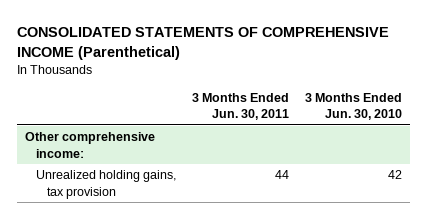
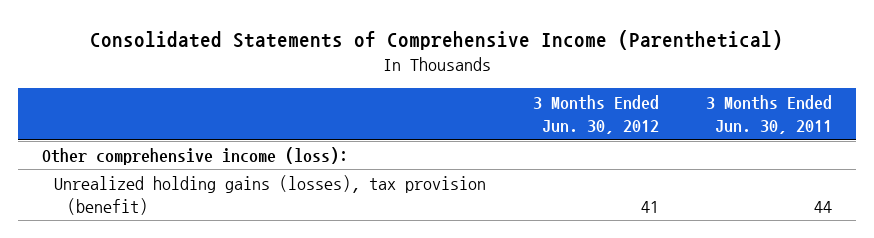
- CONSOLIDATED STATEMENTS OF COMPREHENSIVE INCOME (Parenthetical)
+ Consolidated Statements of Comprehensive Income (Parenthetical)
- | 3 Months Ended Jun. 30, 2011 | 3 Months Ended Jun. 30, 2010
+ | 3 Months Ended Jun. 30, 2012 | 3 Months Ended Jun. 30, 2011
- Other comprehensive income:
- Unrealized holding gains, tax provision | 44 | 42
+ Other comprehensive income (loss):
+ Unrealized holding gains (losses), tax provision (benefit) | 41 | 44

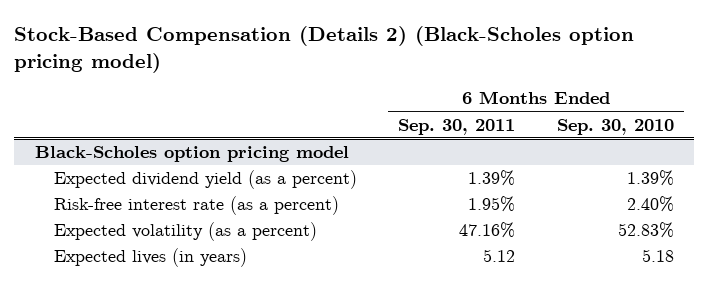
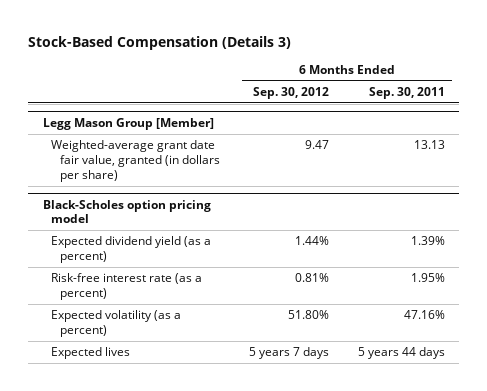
- Stock-Based Compensation (Details 2) (Black-Scholes option pricing model)
+ Stock-Based Compensation (Details 3)
- | 6 Months Ended Sep. 30, 2011 | 6 Months Ended Sep. 30, 2010
+ | 6 Months Ended Sep. 30, 2012 | 6 Months Ended Sep. 30, 2011
+ Legg Mason Group [Member]
+ Weighted-average grant date fair value, granted (in dollars per share) | 9.47 | 13.13
@ Black-Scholes option pricing model
- Expected lives (in years) | 5.12 | 5.18
+ Expected lives | 5 years 7 days | 5 years 44 days

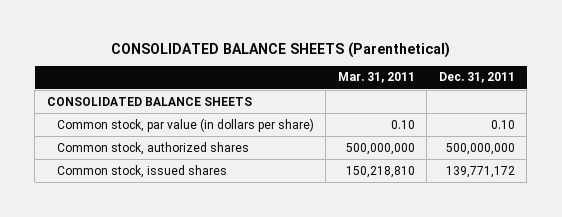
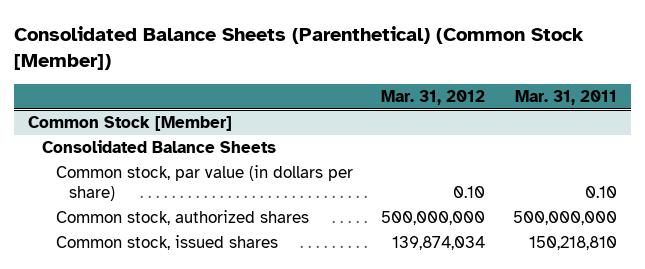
- CONSOLIDATED BALANCE SHEETS (Parenthetical)
+ Consolidated Balance Sheets (Parenthetical) (Common Stock [Member])
- | Mar. 31, 2011 | Dec. 31, 2011
+ | Mar. 31, 2012 | Mar. 31, 2011
- CONSOLIDATED BALANCE SHEETS
+ Common Stock [Member]
+ Consolidated Balance Sheets

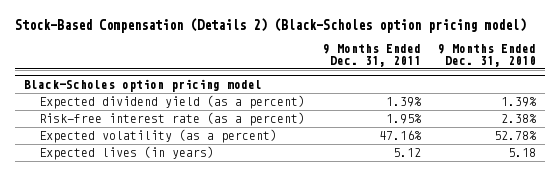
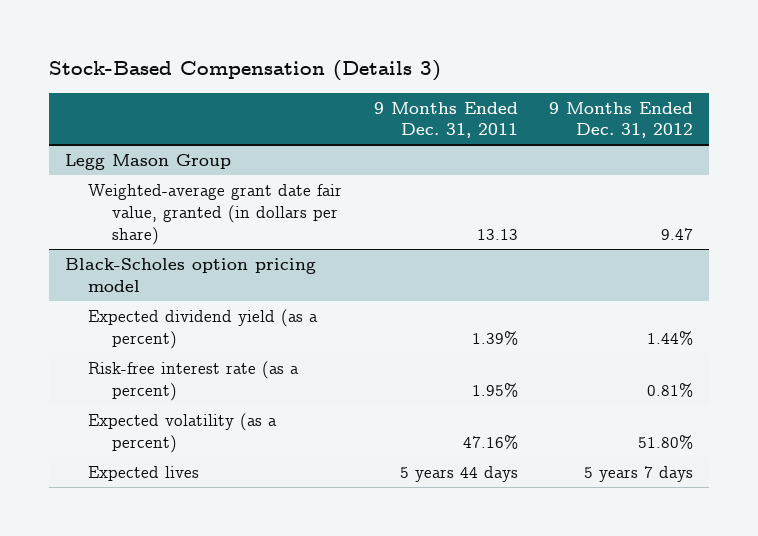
- Stock-Based Compensation (Details 2) (Black-Scholes option pricing model)
+ Stock-Based Compensation (Details 3)
- | 9 Months Ended Dec. 31, 2011 | 9 Months Ended Dec. 31, 2010
+ | 9 Months Ended Dec. 31, 2011 | 9 Months Ended Dec. 31, 2012
+ Legg Mason Group
+ Weighted-average grant date fair value, granted (in dollars per share) | 13.13 | 9.47
@ Black-Scholes option pricing model
- Expected lives (in years) | 5.12 | 5.18
+ Expected lives | 5 years 44 days | 5 years 7 days

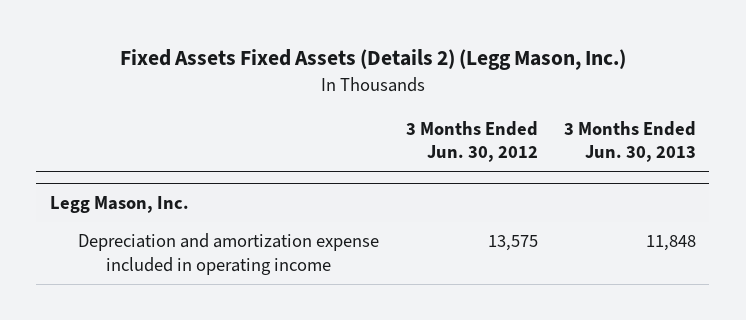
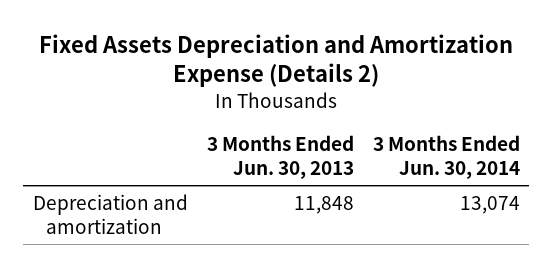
- Fixed Assets Fixed Assets (Details 2) (Legg Mason, Inc.)
+ Fixed Assets Depreciation and Amortization Expense (Details 2)
- | 3 Months Ended Jun. 30, 2012 | 3 Months Ended Jun. 30, 2013
+ | 3 Months Ended Jun. 30, 2013 | 3 Months Ended Jun. 30, 2014
- Legg Mason, Inc.
- Depreciation and amortization expense included in operating income | 13,575 | 11,848
+ Depreciation and amortization | 11,848 | 13,074

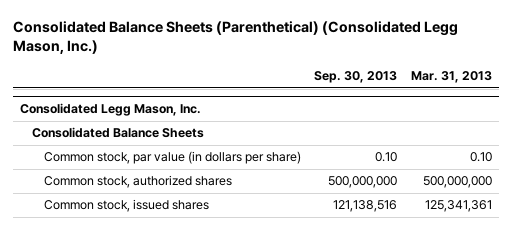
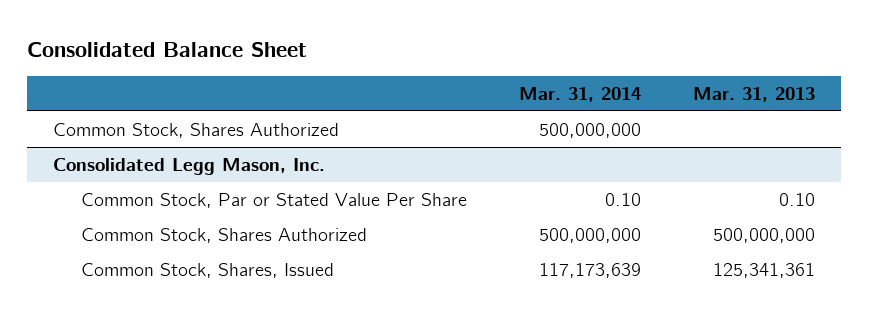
- Consolidated Balance Sheets (Parenthetical) (Consolidated Legg Mason, Inc.)
+ Consolidated Balance Sheet
- | Sep. 30, 2013 | Mar. 31, 2013
+ | Mar. 31, 2014 | Mar. 31, 2013
+ Common Stock, Shares Authorized | 500,000,000 |
@ Consolidated Legg Mason, Inc.
- Consolidated Balance Sheets
- Common stock, par value (in dollars per share) | 0.10 | 0.10
- Common stock, authorized shares | 500,000,000 | 500,000,000
- Common stock, issued shares | 121,138,516 | 125,341,361
+ Common Stock, Par or Stated Value Per Share | 0.10 | 0.10
+ Common Stock, Shares Authorized | 500,000,000 | 500,000,000
+ Common Stock, Shares, Issued | 117,173,639 | 125,341,361

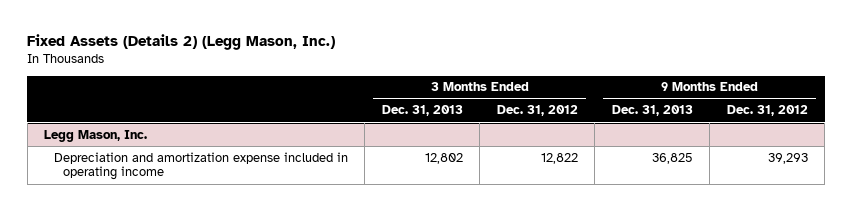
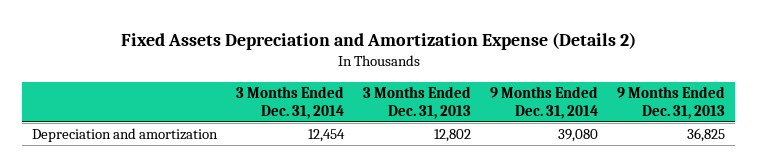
- Fixed Assets (Details 2) (Legg Mason, Inc.)
+ Fixed Assets Depreciation and Amortization Expense (Details 2)
- | 3 Months Ended Dec. 31, 2013 | 3 Months Ended Dec. 31, 2012 | 9 Months Ended Dec. 31, 2013 | 9 Months Ended Dec. 31, 2012
+ | 3 Months Ended Dec. 31, 2014 | 3 Months Ended Dec. 31, 2013 | 9 Months Ended Dec. 31, 2014 | 9 Months Ended Dec. 31, 2013
- Legg Mason, Inc.
- Depreciation and amortization expense included in operating income | 12,802 | 12,822 | 36,825 | 39,293
+ Depreciation and amortization | 12,454 | 12,802 | 39,080 | 36,825

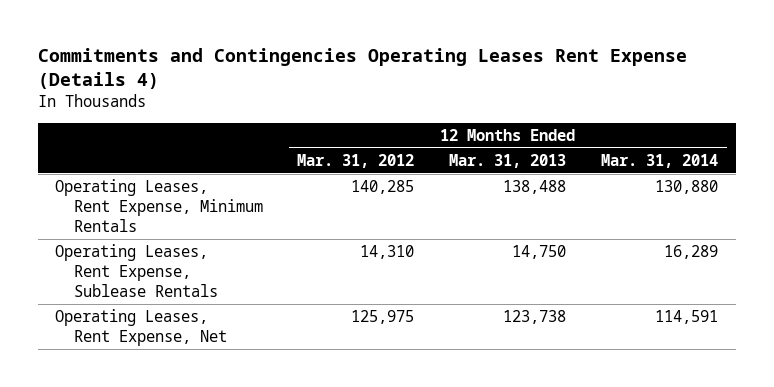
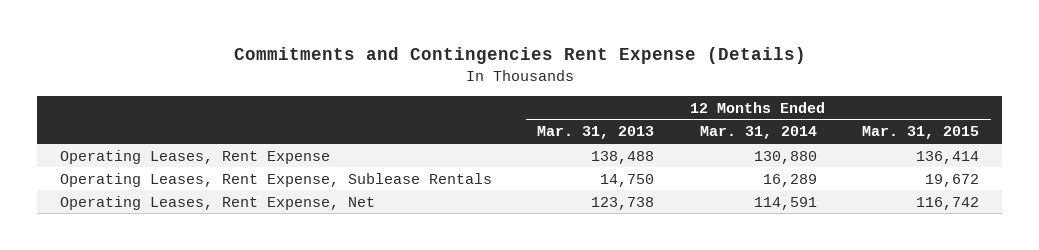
- Commitments and Contingencies Operating Leases Rent Expense (Details 4)
+ Commitments and Contingencies Rent Expense (Details)
- | 12 Months Ended Mar. 31, 2012 | 12 Months Ended Mar. 31, 2013 | 12 Months Ended Mar. 31, 2014
+ | 12 Months Ended Mar. 31, 2013 | 12 Months Ended Mar. 31, 2014 | 12 Months Ended Mar. 31, 2015
- Operating Leases, Rent Expense, Minimum Rentals | 140,285 | 138,488 | 130,880
+ Operating Leases, Rent Expense | 138,488 | 130,880 | 136,414

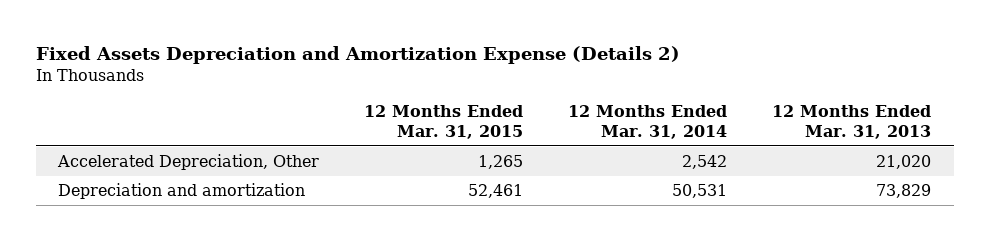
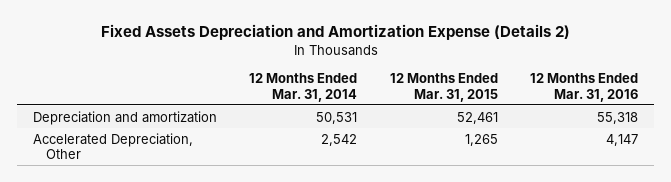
- | 12 Months Ended Mar. 31, 2015 | 12 Months Ended Mar. 31, 2014 | 12 Months Ended Mar. 31, 2013
+ | 12 Months Ended Mar. 31, 2014 | 12 Months Ended Mar. 31, 2015 | 12 Months Ended Mar. 31, 2016
moved down: Accelerated Depreciation, Other | 2,542 | 1,265 | 4,147

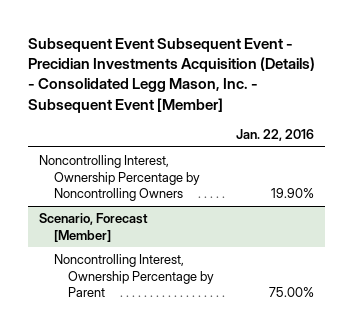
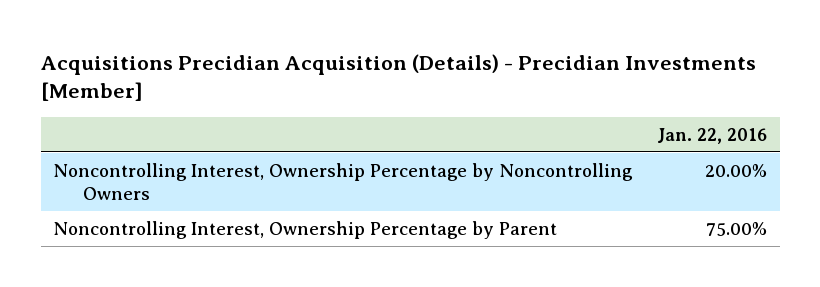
- Subsequent Event Subsequent Event - Precidian Investments Acquisition (Details) - Consolidated Legg Mason, Inc. - Subsequent Event [Member]
+ Acquisitions Precidian Acquisition (Details) - Precidian Investments [Member]
- Noncontrolling Interest, Ownership Percentage by Noncontrolling Owners | 19.90%
- Scenario, Forecast [Member]
+ Noncontrolling Interest, Ownership Percentage by Noncontrolling Owners | 20.00%

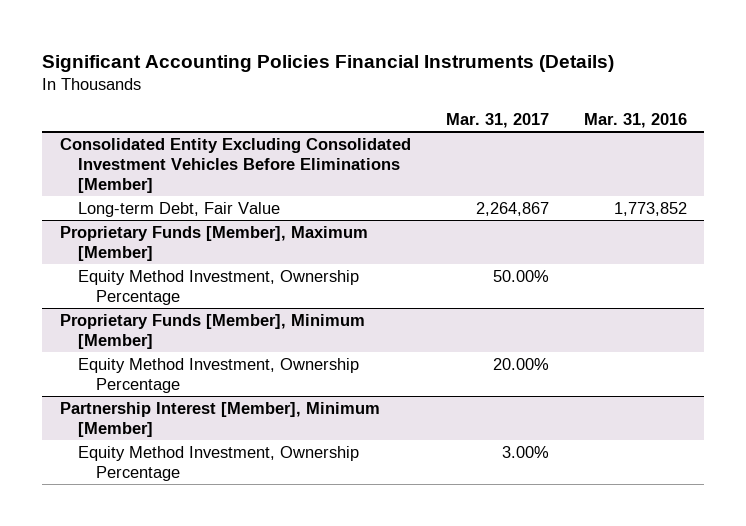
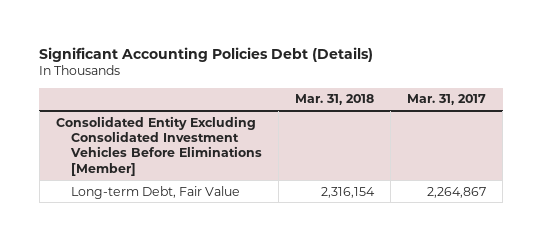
- Significant Accounting Policies Financial Instruments (Details)
+ Significant Accounting Policies Debt (Details)
- | Mar. 31, 2017 | Mar. 31, 2016
+ | Mar. 31, 2018 | Mar. 31, 2017
- Proprietary Funds [Member], Maximum [Member]
- Equity Method Investment, Ownership Percentage | 50.00% |
- Proprietary Funds [Member], Minimum [Member]
- Equity Method Investment, Ownership Percentage | 20.00% |
- Partnership Interest [Member], Minimum [Member]
- Equity Method Investment, Ownership Percentage | 3.00% |

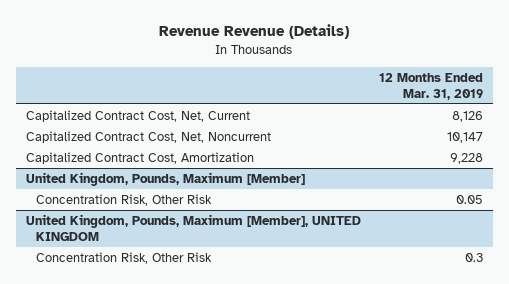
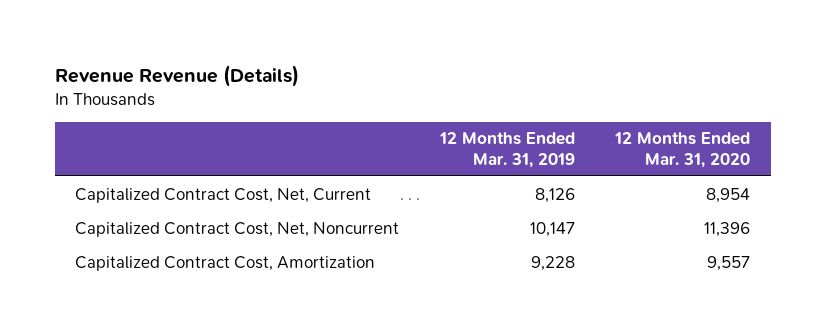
- | 12 Months Ended Mar. 31, 2019
+ | 12 Months Ended Mar. 31, 2019 | 12 Months Ended Mar. 31, 2020
- United Kingdom, Pounds, Maximum [Member]
- Concentration Risk, Other Risk | 0.05
- United Kingdom, Pounds, Maximum [Member], UNITED KINGDOM
- Concentration Risk, Other Risk | 0.3

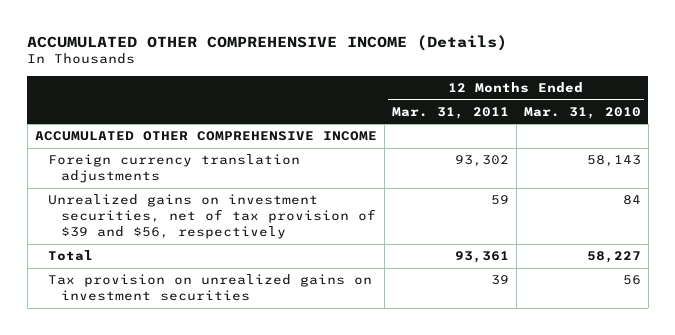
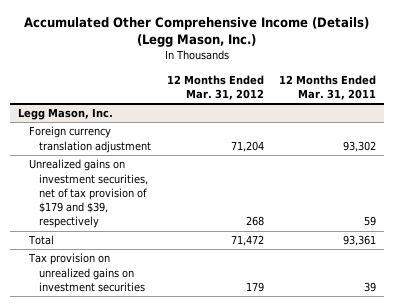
- ACCUMULATED OTHER COMPREHENSIVE INCOME (Details)
+ Accumulated Other Comprehensive Income (Details) (Legg Mason, Inc.)
- | 12 Months Ended Mar. 31, 2011 | 12 Months Ended Mar. 31, 2010
+ | 12 Months Ended Mar. 31, 2012 | 12 Months Ended Mar. 31, 2011
- ACCUMULATED OTHER COMPREHENSIVE INCOME
- Foreign currency translation adjustments | 93,302 | 58,143
- Unrealized gains on investment securities, net of tax provision of $39 and $56, respectively | 59 | 84
+ Legg Mason, Inc.
+ Foreign currency translation adjustment | 71,204 | 93,302
+ Unrealized gains on investment securities, net of tax provision of $179 and $39, respectively | 268 | 59

